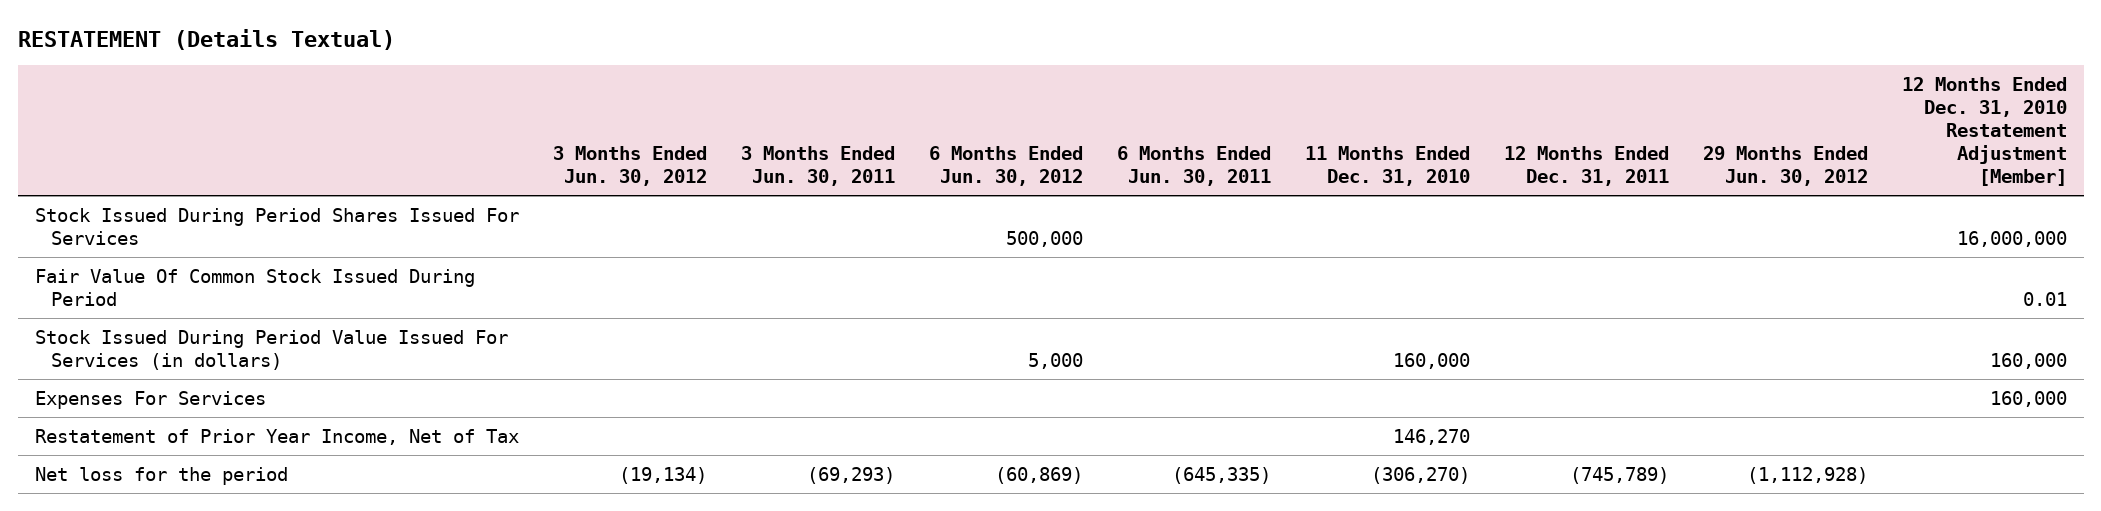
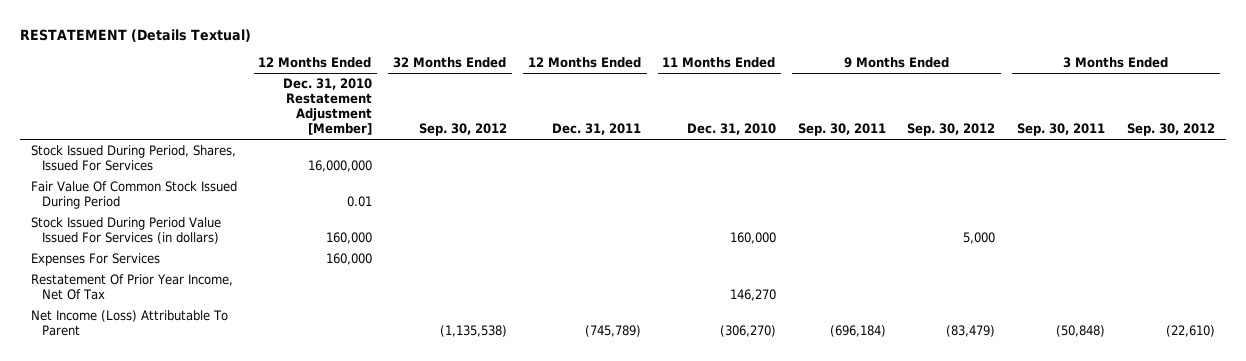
- | 3 Months Ended Jun. 30, 2012 | 3 Months Ended Jun. 30, 2011 | 6 Months Ended Jun. 30, 2012 | 6 Months Ended Jun. 30, 2011 | 11 Months Ended Dec. 31, 2010 | 12 Months Ended Dec. 31, 2011 | 29 Months Ended Jun. 30, 2012 | 12 Months Ended Dec. 31, 2010 Restatement Adjustment [Member]
+ | 12 Months Ended Dec. 31, 2010 Restatement Adjustment [Member] | 32 Months Ended Sep. 30, 2012 | 12 Months Ended Dec. 31, 2011 | 11 Months Ended Dec. 31, 2010 | 9 Months Ended Sep. 30, 2011 | 9 Months Ended Sep. 30, 2012 | 3 Months Ended Sep. 30, 2011 | 3 Months Ended Sep. 30, 2012
- Stock Issued During Period Shares Issued For Services | | | 500,000 | | | | | 16,000,000
+ Stock Issued During Period, Shares, Issued For Services | 16,000,000 | | | | | | |
- Restatement of Prior Year Income, Net of Tax | | | | | 146,270 | | |
- Net loss for the period | (19,134) | (69,293) | (60,869) | (645,335) | (306,270) | (745,789) | (1,112,928) |
+ Restatement Of Prior Year Income, Net Of Tax | | | | 146,270 | | | |
+ Net Income (Loss) Attributable To Parent | | (1,135,538) | (745,789) | (306,270) | (696,184) | (83,479) | (50,848) | (22,610)

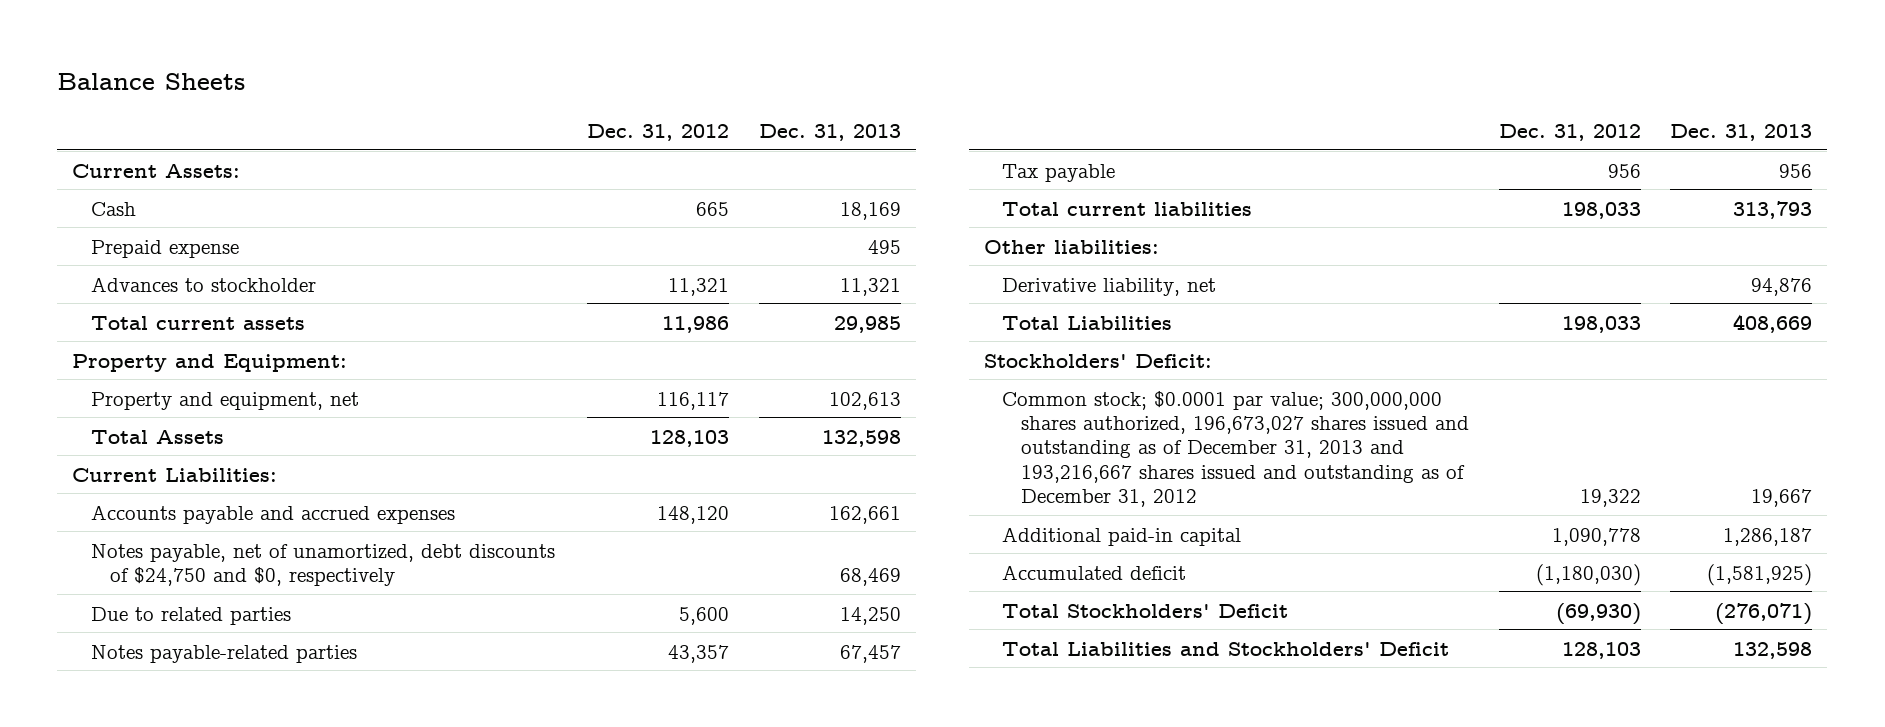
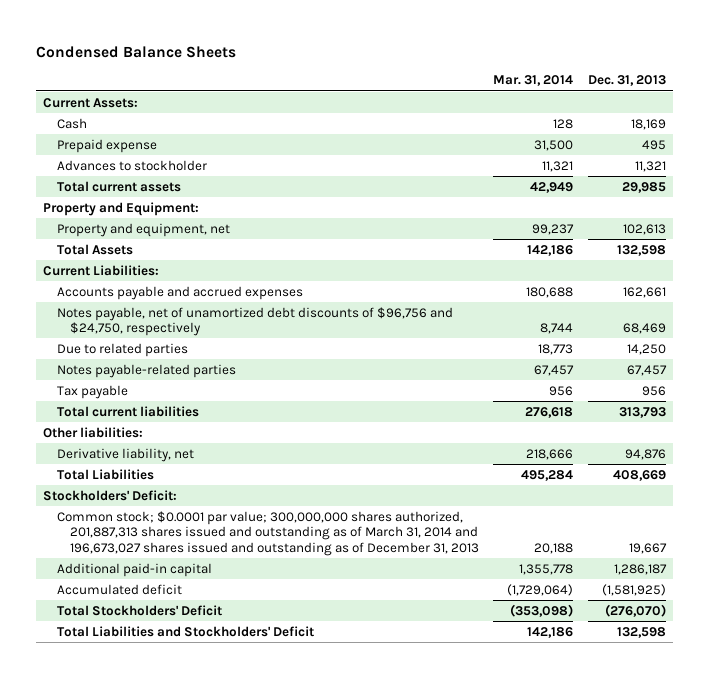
- Balance Sheets
+ Condensed Balance Sheets
- | Dec. 31, 2012 | Dec. 31, 2013
+ | Mar. 31, 2014 | Dec. 31, 2013
- Notes payable, net of unamortized, debt discounts of $24,750 and $0, respectively | | 68,469
+ Notes payable, net of unamortized debt discounts of $96,756 and $24,750, respectively | 8,744 | 68,469
- Common stock; $0.0001 par value; 300,000,000 shares authorized, 196,673,027 shares issued and outstanding as of December 31, 2013 and 193,216,667 shares issued and outstanding as of December 31, 2012 | 19,322 | 19,667
+ Common stock; $0.0001 par value; 300,000,000 shares authorized, 201,887,313 shares issued and outstanding as of March 31, 2014 and 196,673,027 shares issued and outstanding as of December 31, 2013 | 20,188 | 19,667
- Total Stockholders' Deficit | (69,930) | (276,071)
+ Total Stockholders' Deficit | (353,098) | (276,070)

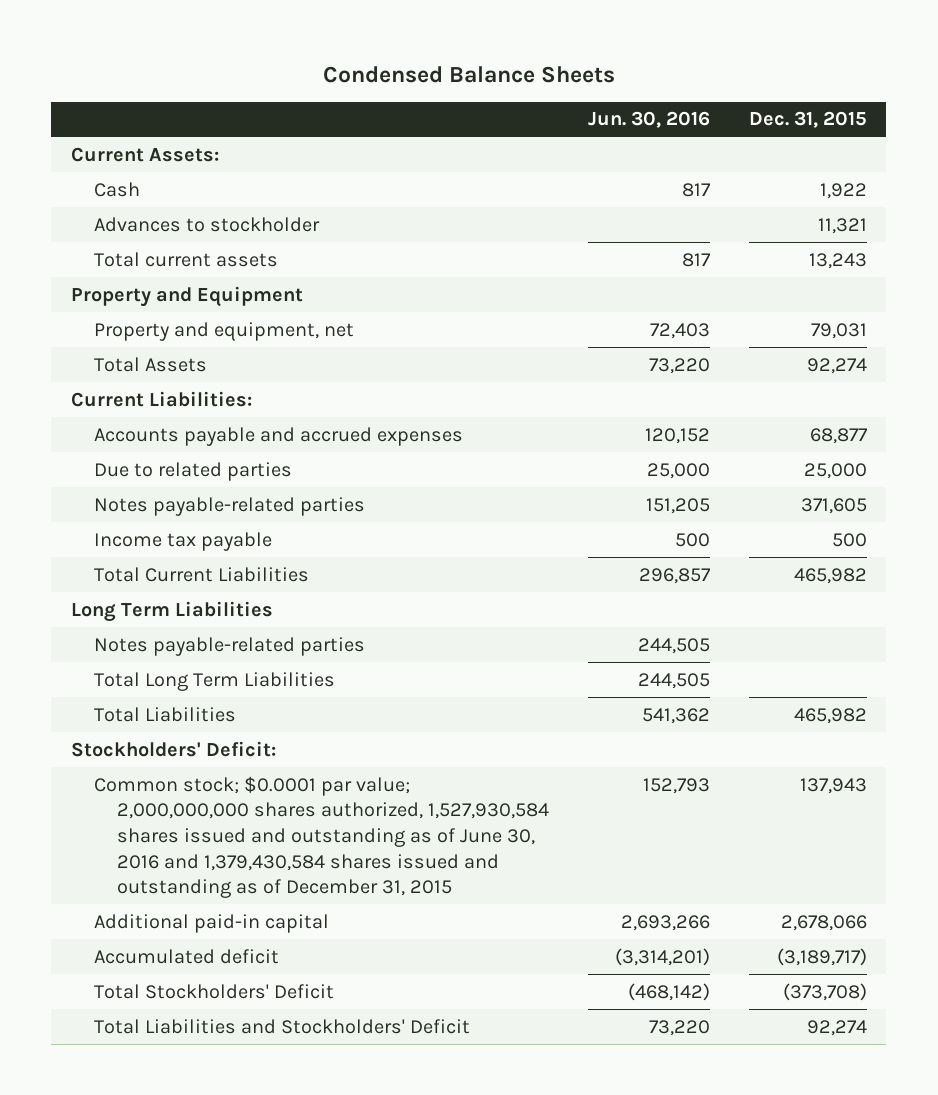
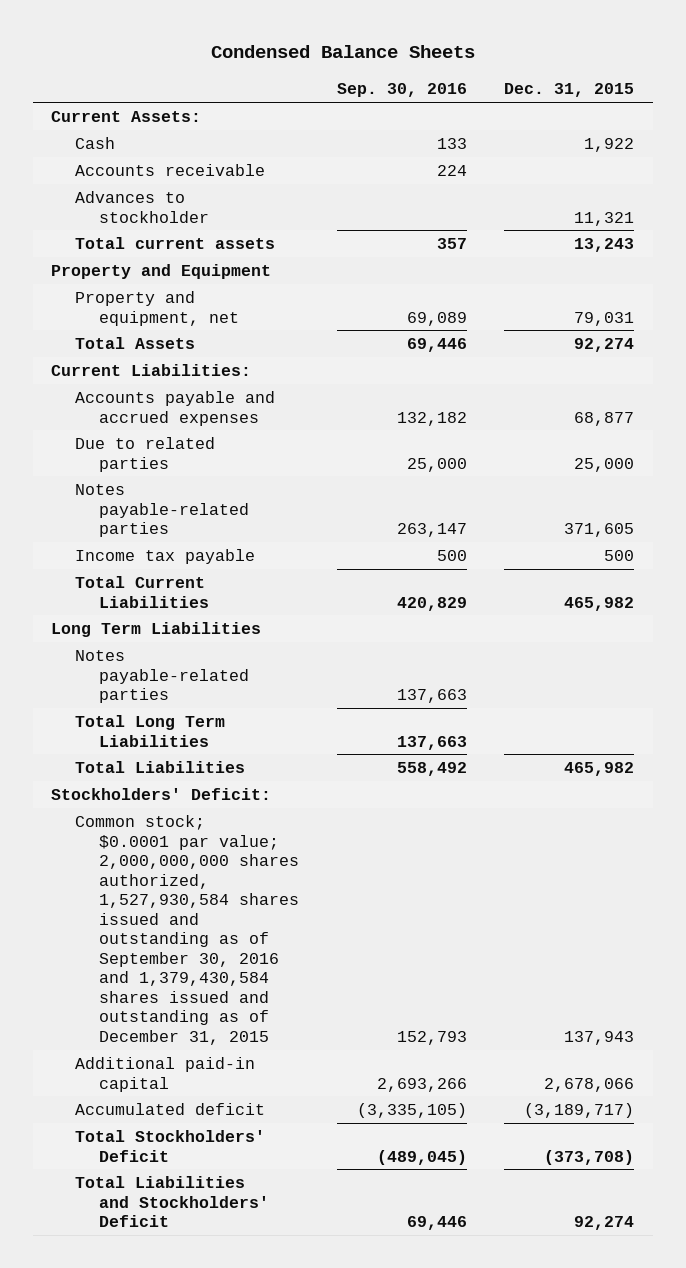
- | Jun. 30, 2016 | Dec. 31, 2015
+ | Sep. 30, 2016 | Dec. 31, 2015
+ Accounts receivable | 224 |
- Common stock; $0.0001 par value; 2,000,000,000 shares authorized, 1,527,930,584 shares issued and outstanding as of June 30, 2016 and 1,379,430,584 shares issued and outstanding as of December 31, 2015 | 152,793 | 137,943
+ Common stock; $0.0001 par value; 2,000,000,000 shares authorized, 1,527,930,584 shares issued and outstanding as of September 30, 2016 and 1,379,430,584 shares issued and outstanding as of December 31, 2015 | 152,793 | 137,943

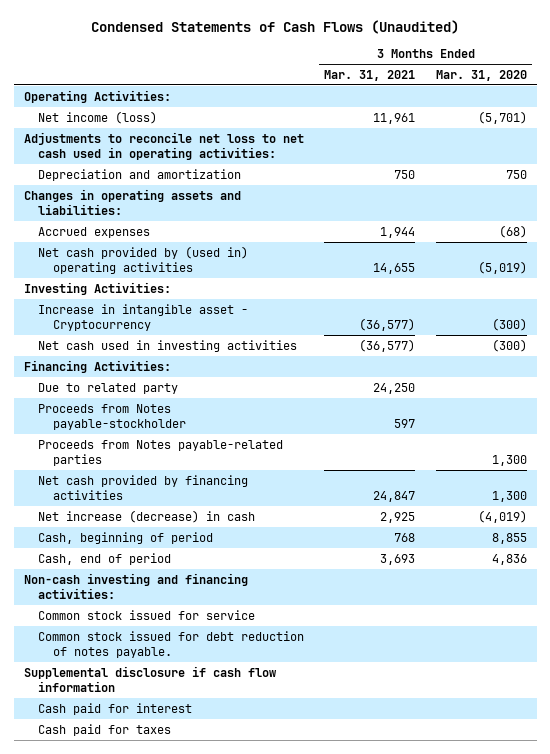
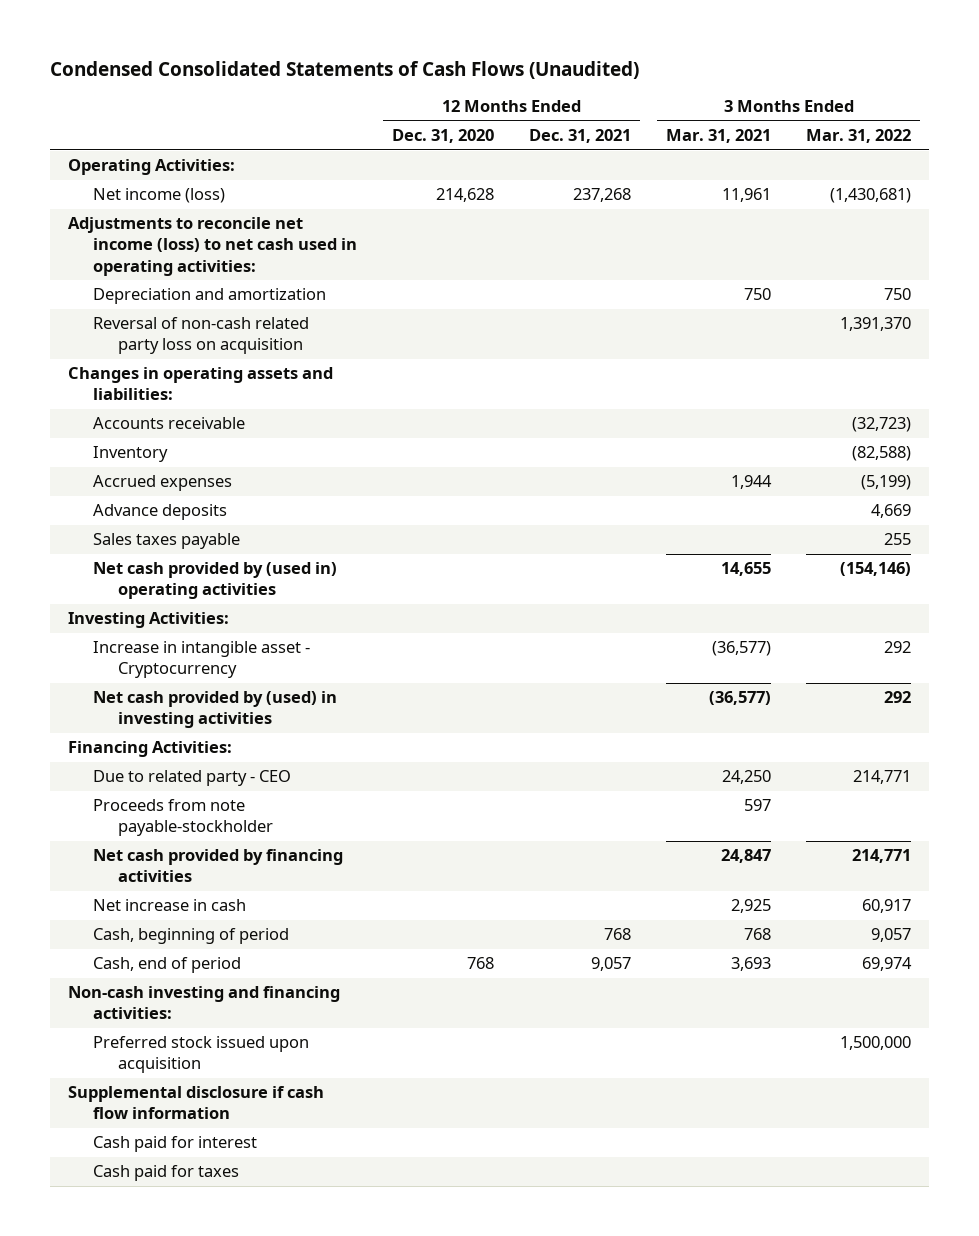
- Condensed Statements of Cash Flows (Unaudited)
+ Condensed Consolidated Statements of Cash Flows (Unaudited)
- | 3 Months Ended Mar. 31, 2021 | 3 Months Ended Mar. 31, 2020
+ | 12 Months Ended Dec. 31, 2020 | 12 Months Ended Dec. 31, 2021 | 3 Months Ended Mar. 31, 2021 | 3 Months Ended Mar. 31, 2022
- Adjustments to reconcile net loss to net cash used in operating activities:
+ Adjustments to reconcile net income (loss) to net cash used in operating activities:
+ Reversal of non-cash related party loss on acquisition | | | | 1,391,370
+ Accounts receivable | | | | (32,723)
+ Inventory | | | | (82,588)
+ Advance deposits | | | | 4,669
+ Sales taxes payable | | | | 255
- Net cash used in investing activities | (36,577) | (300)
+ Net cash provided by (used) in investing activities | | | (36,577) | 292
- Due to related party | 24,250 |
- Proceeds from Notes payable-stockholder | 597 |
- Proceeds from Notes payable-related parties | | 1,300
+ Due to related party - CEO | | | 24,250 | 214,771
+ Proceeds from note payable-stockholder | | | 597 |
- Net increase (decrease) in cash | 2,925 | (4,019)
+ Net increase in cash | | | 2,925 | 60,917
- Common stock issued for service
- Common stock issued for debt reduction of notes payable.
+ Preferred stock issued upon acquisition | | | | 1,500,000

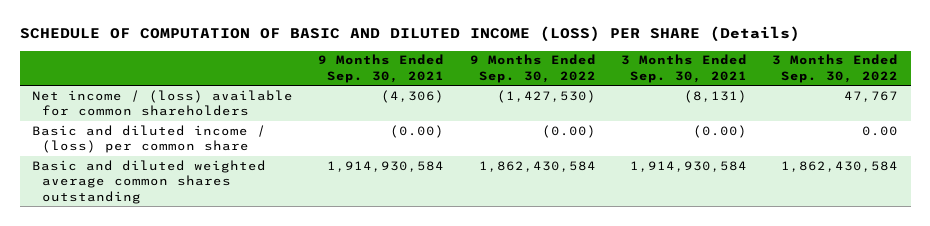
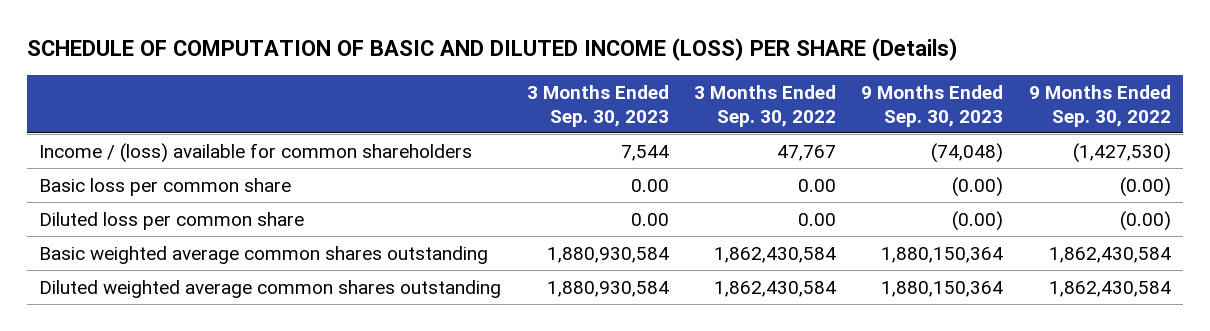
- | 9 Months Ended Sep. 30, 2021 | 9 Months Ended Sep. 30, 2022 | 3 Months Ended Sep. 30, 2021 | 3 Months Ended Sep. 30, 2022
+ | 3 Months Ended Sep. 30, 2023 | 3 Months Ended Sep. 30, 2022 | 9 Months Ended Sep. 30, 2023 | 9 Months Ended Sep. 30, 2022
- Net income / (loss) available for common shareholders | (4,306) | (1,427,530) | (8,131) | 47,767
- Basic and diluted income / (loss) per common share | (0.00) | (0.00) | (0.00) | 0.00
- Basic and diluted weighted average common shares outstanding | 1,914,930,584 | 1,862,430,584 | 1,914,930,584 | 1,862,430,584
+ Income / (loss) available for common shareholders | 7,544 | 47,767 | (74,048) | (1,427,530)
+ Basic loss per common share | 0.00 | 0.00 | (0.00) | (0.00)
+ Diluted loss per common share | 0.00 | 0.00 | (0.00) | (0.00)
+ Basic weighted average common shares outstanding | 1,880,930,584 | 1,862,430,584 | 1,880,150,364 | 1,862,430,584
+ Diluted weighted average common shares outstanding | 1,880,930,584 | 1,862,430,584 | 1,880,150,364 | 1,862,430,584

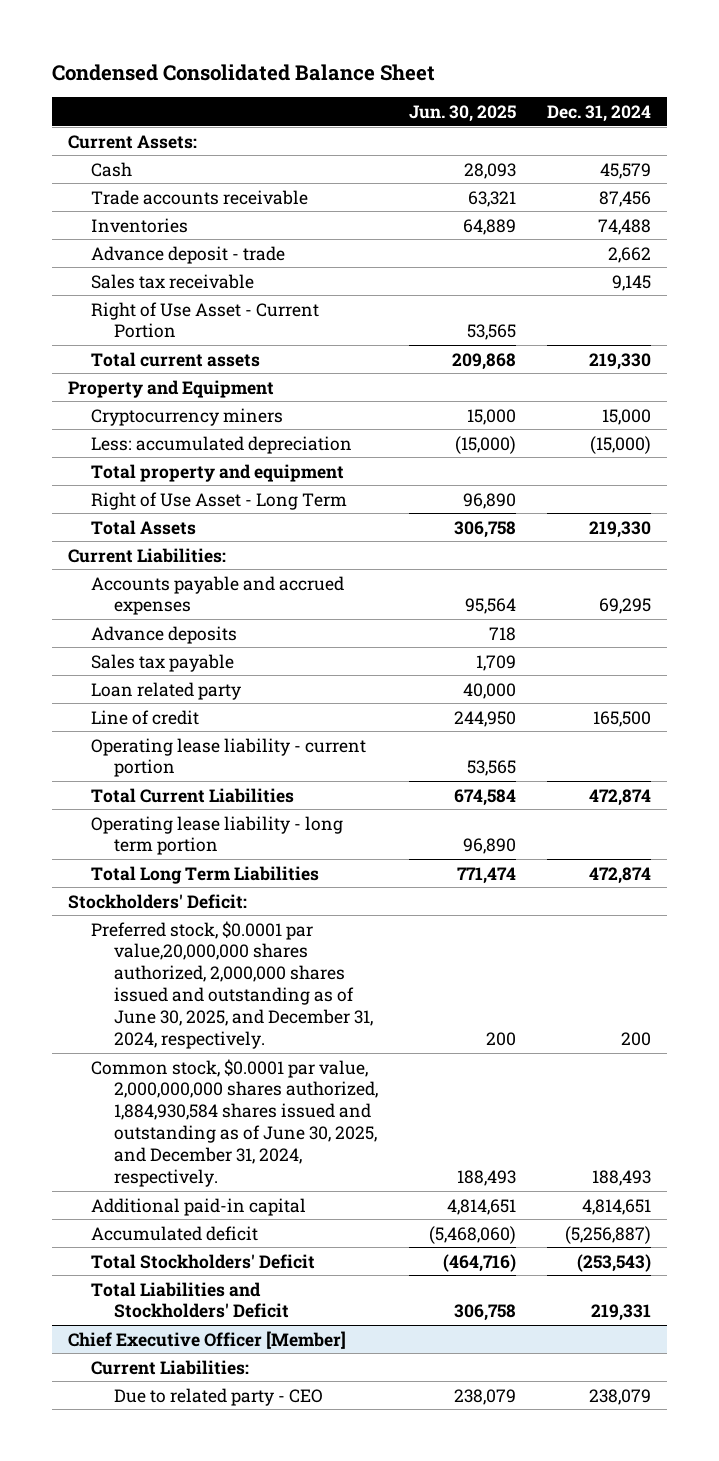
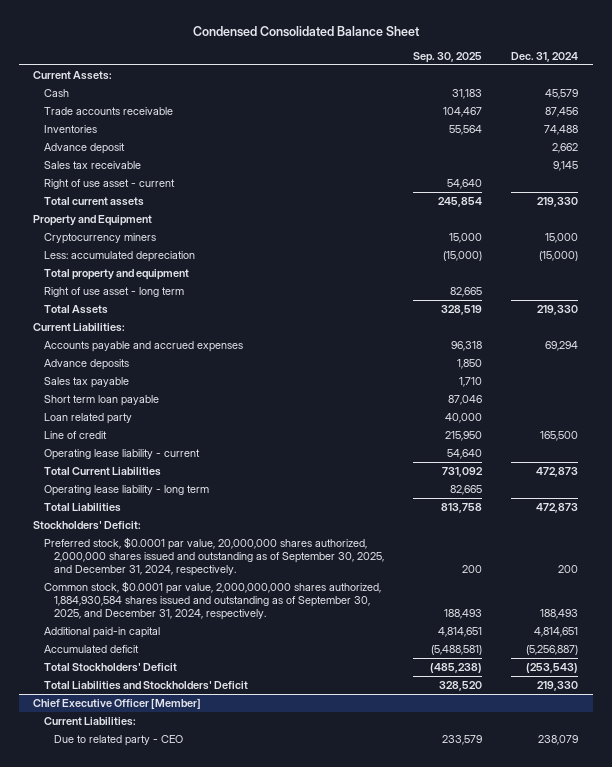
- | Jun. 30, 2025 | Dec. 31, 2024
+ | Sep. 30, 2025 | Dec. 31, 2024
- Advance deposit - trade | | 2,662
+ Advance deposit | | 2,662
- Right of Use Asset - Current Portion | 53,565 |
+ Right of use asset - current | 54,640 |
- Right of Use Asset - Long Term | 96,890 |
+ Right of use asset - long term | 82,665 |
- Accounts payable and accrued expenses | 95,564 | 69,295
+ Accounts payable and accrued expenses | 96,318 | 69,294
+ Short term loan payable | 87,046 |
- Operating lease liability - current portion | 53,565 |
- Total Current Liabilities | 674,584 | 472,874
- Operating lease liability - long term portion | 96,890 |
- Total Long Term Liabilities | 771,474 | 472,874
+ Operating lease liability - current | 54,640 |
+ Total Current Liabilities | 731,092 | 472,873
+ Operating lease liability - long term | 82,665 |
+ Total Liabilities | 813,758 | 472,873
- Preferred stock, $0.0001 par value,20,000,000 shares authorized, 2,000,000 shares issued and outstanding as of June 30, 2025, and December 31, 2024, respectively. | 200 | 200
- Common stock, $0.0001 par value, 2,000,000,000 shares authorized, 1,884,930,584 shares issued and outstanding as of June 30, 2025, and December 31, 2024, respectively. | 188,493 | 188,493
+ Preferred stock, $0.0001 par value, 20,000,000 shares authorized, 2,000,000 shares issued and outstanding as of September 30, 2025, and December 31, 2024, respectively. | 200 | 200
+ Common stock, $0.0001 par value, 2,000,000,000 shares authorized, 1,884,930,584 shares issued and outstanding as of September 30, 2025, and December 31, 2024, respectively. | 188,493 | 188,493
- Total Liabilities and Stockholders' Deficit | 306,758 | 219,331
+ Total Liabilities and Stockholders' Deficit | 328,520 | 219,330

